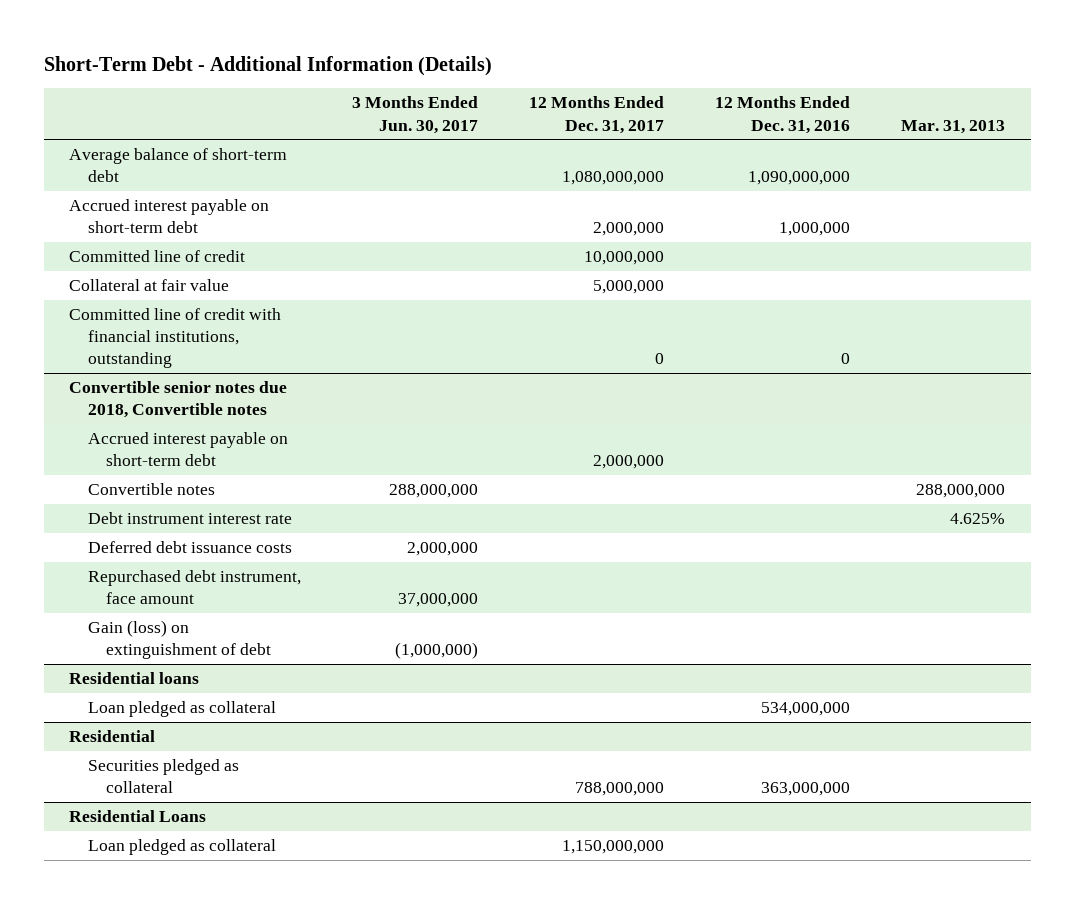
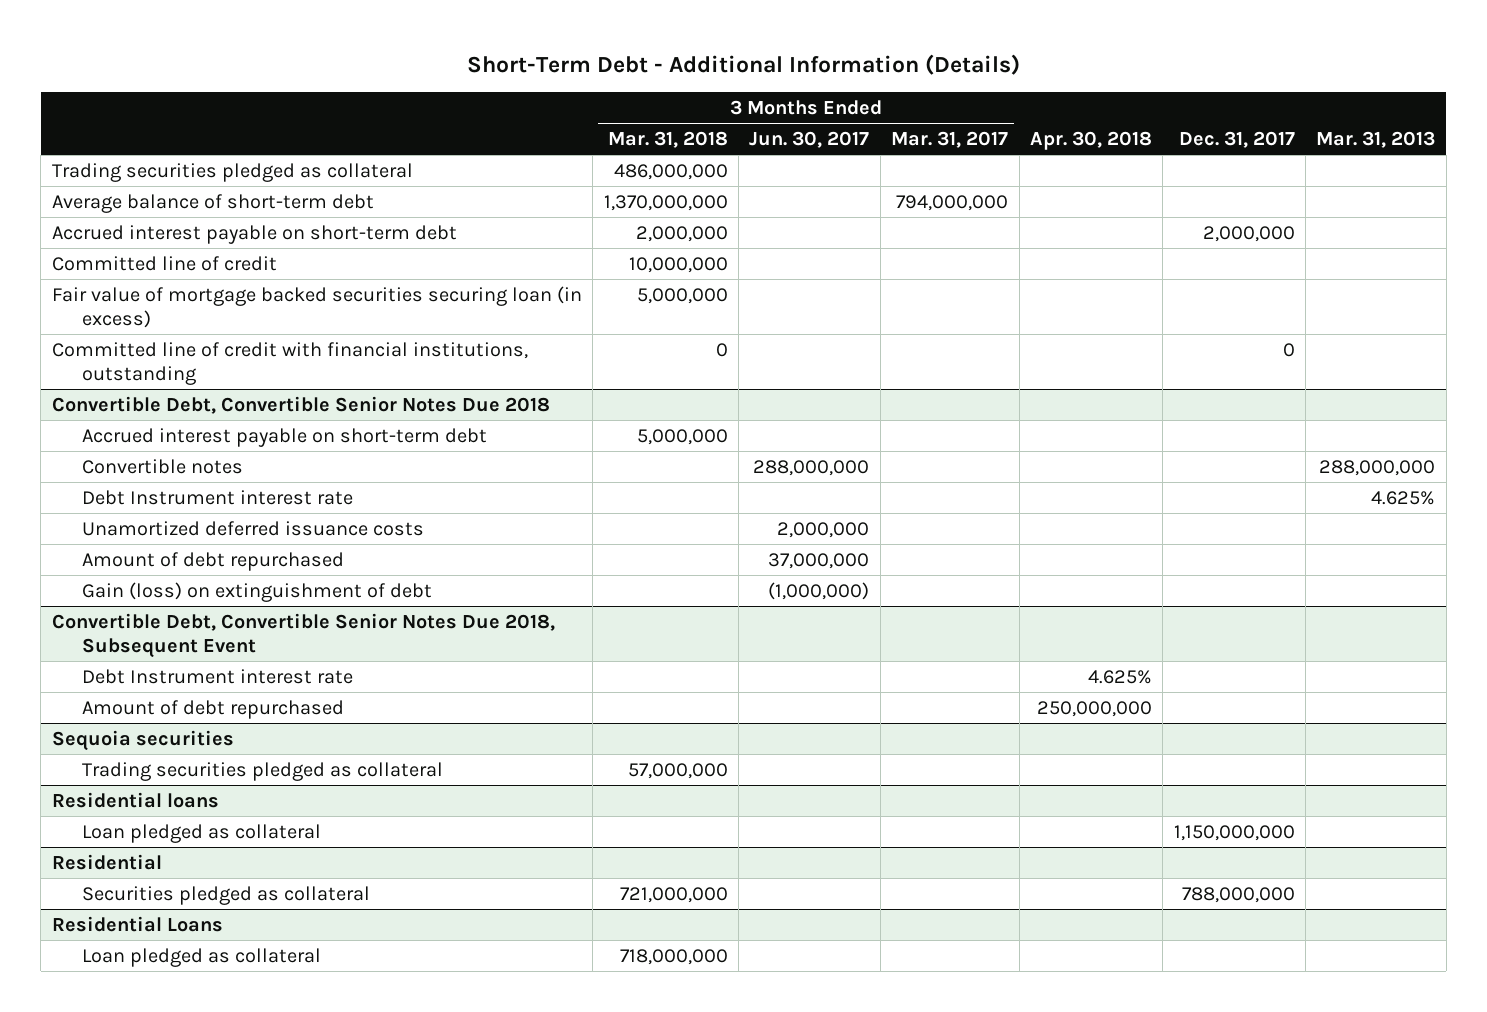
- | 3 Months Ended Jun. 30, 2017 | 12 Months Ended Dec. 31, 2017 | 12 Months Ended Dec. 31, 2016 | Mar. 31, 2013
+ | 3 Months Ended Mar. 31, 2018 | 3 Months Ended Jun. 30, 2017 | 3 Months Ended Mar. 31, 2017 | Apr. 30, 2018 | Dec. 31, 2017 | Mar. 31, 2013
+ Trading securities pledged as collateral | 486,000,000 | | | | |
- Collateral at fair value | | 5,000,000 | |
+ Fair value of mortgage backed securities securing loan (in excess) | 5,000,000 | | | | |
- Convertible senior notes due 2018, Convertible notes
+ Convertible Debt, Convertible Senior Notes Due 2018
- Debt instrument interest rate | | | | 4.625%
- Deferred debt issuance costs | 2,000,000 | | |
- Repurchased debt instrument, face amount | 37,000,000 | | |
+ Debt Instrument interest rate | | | | | | 4.625%
+ Unamortized deferred issuance costs | | 2,000,000 | | | |
+ Amount of debt repurchased | | 37,000,000 | | | |
+ Convertible Debt, Convertible Senior Notes Due 2018, Subsequent Event
+ Debt Instrument interest rate | | | | 4.625% | |
+ Amount of debt repurchased | | | | 250,000,000 | |
+ Sequoia securities
+ Trading securities pledged as collateral | 57,000,000 | | | | |

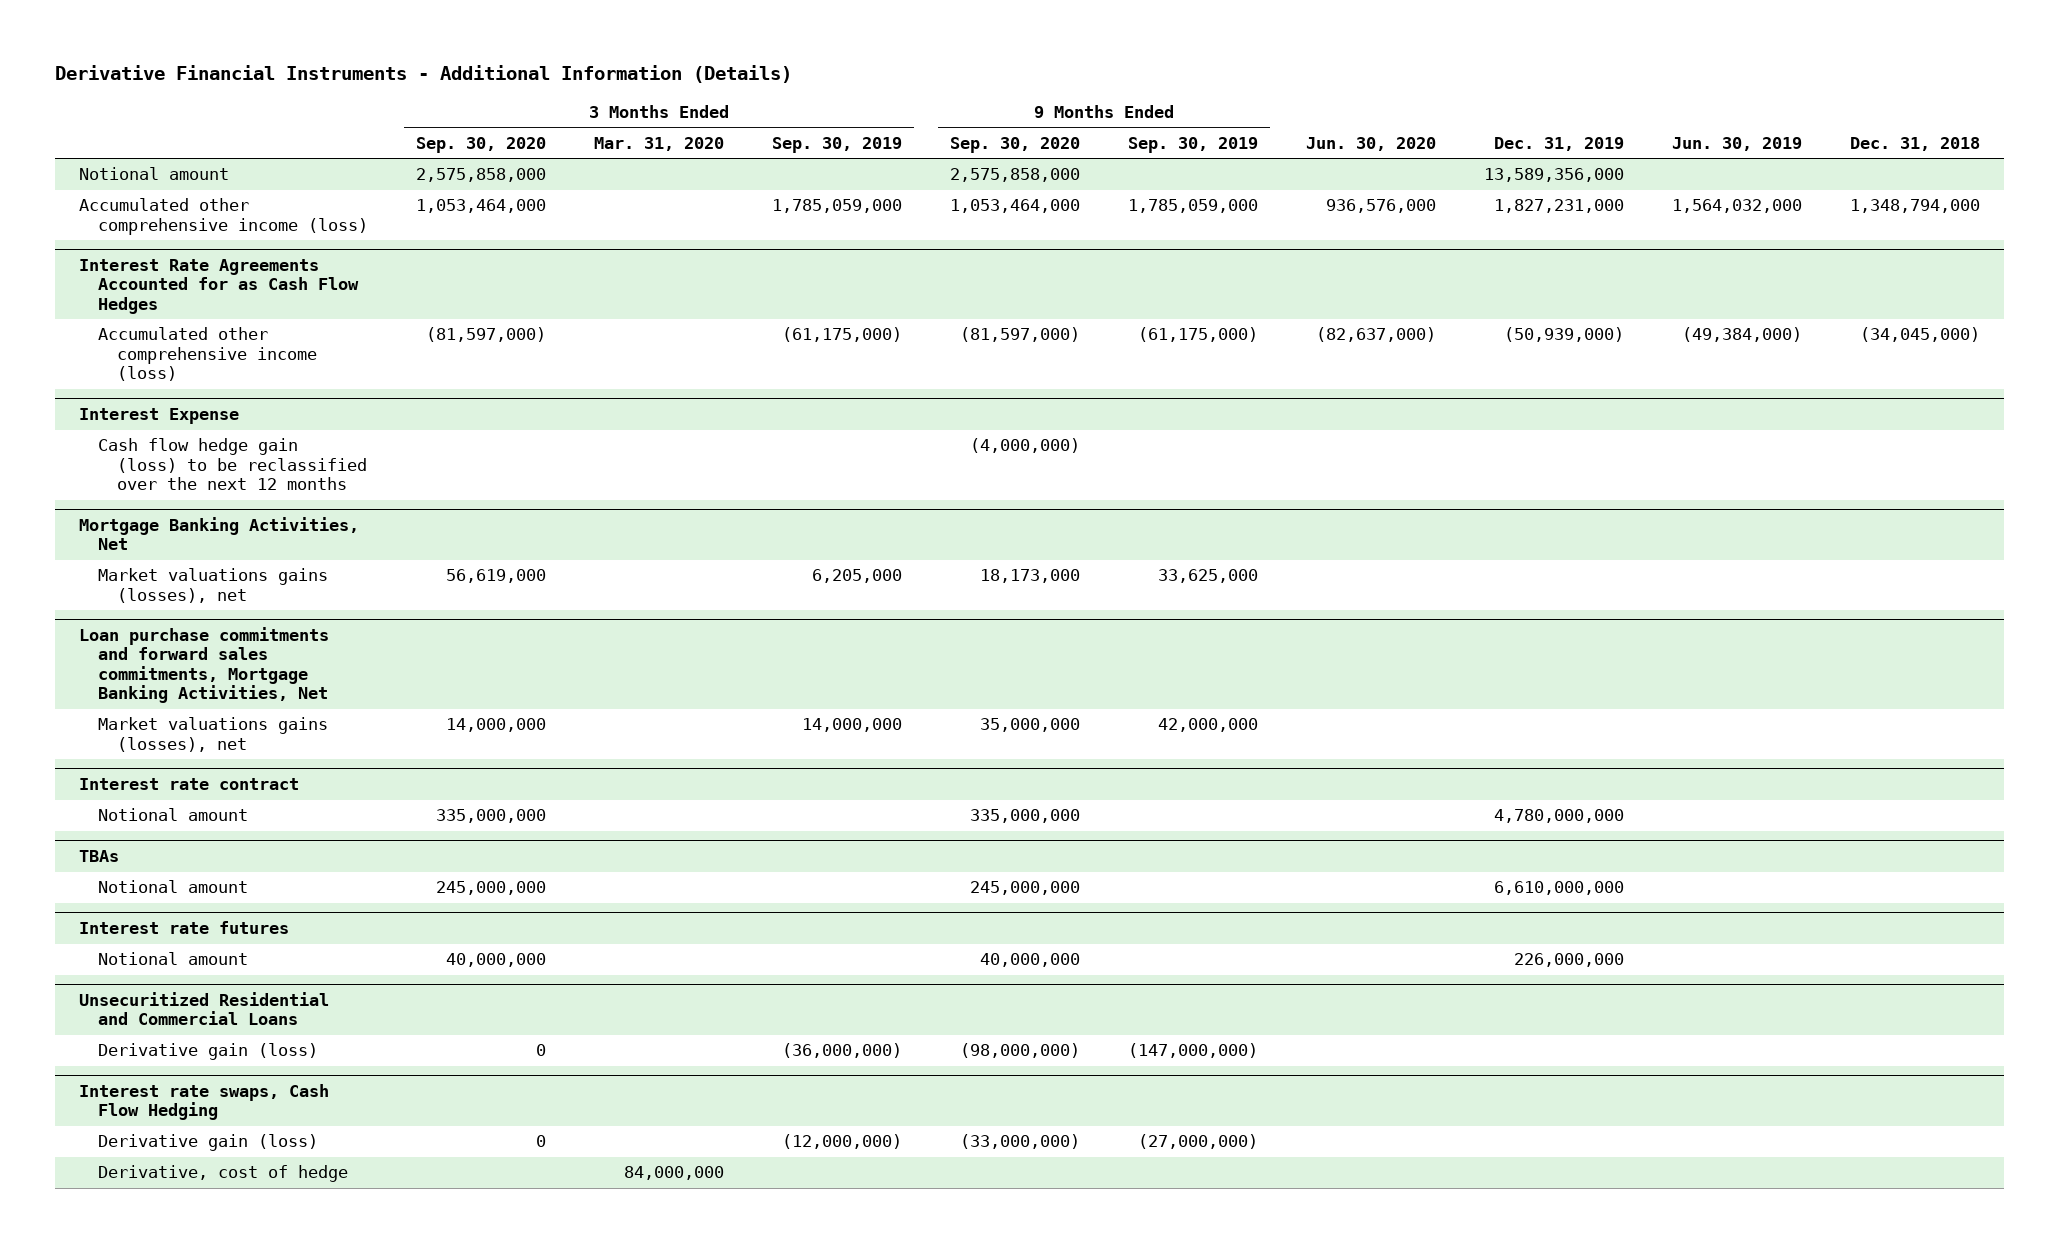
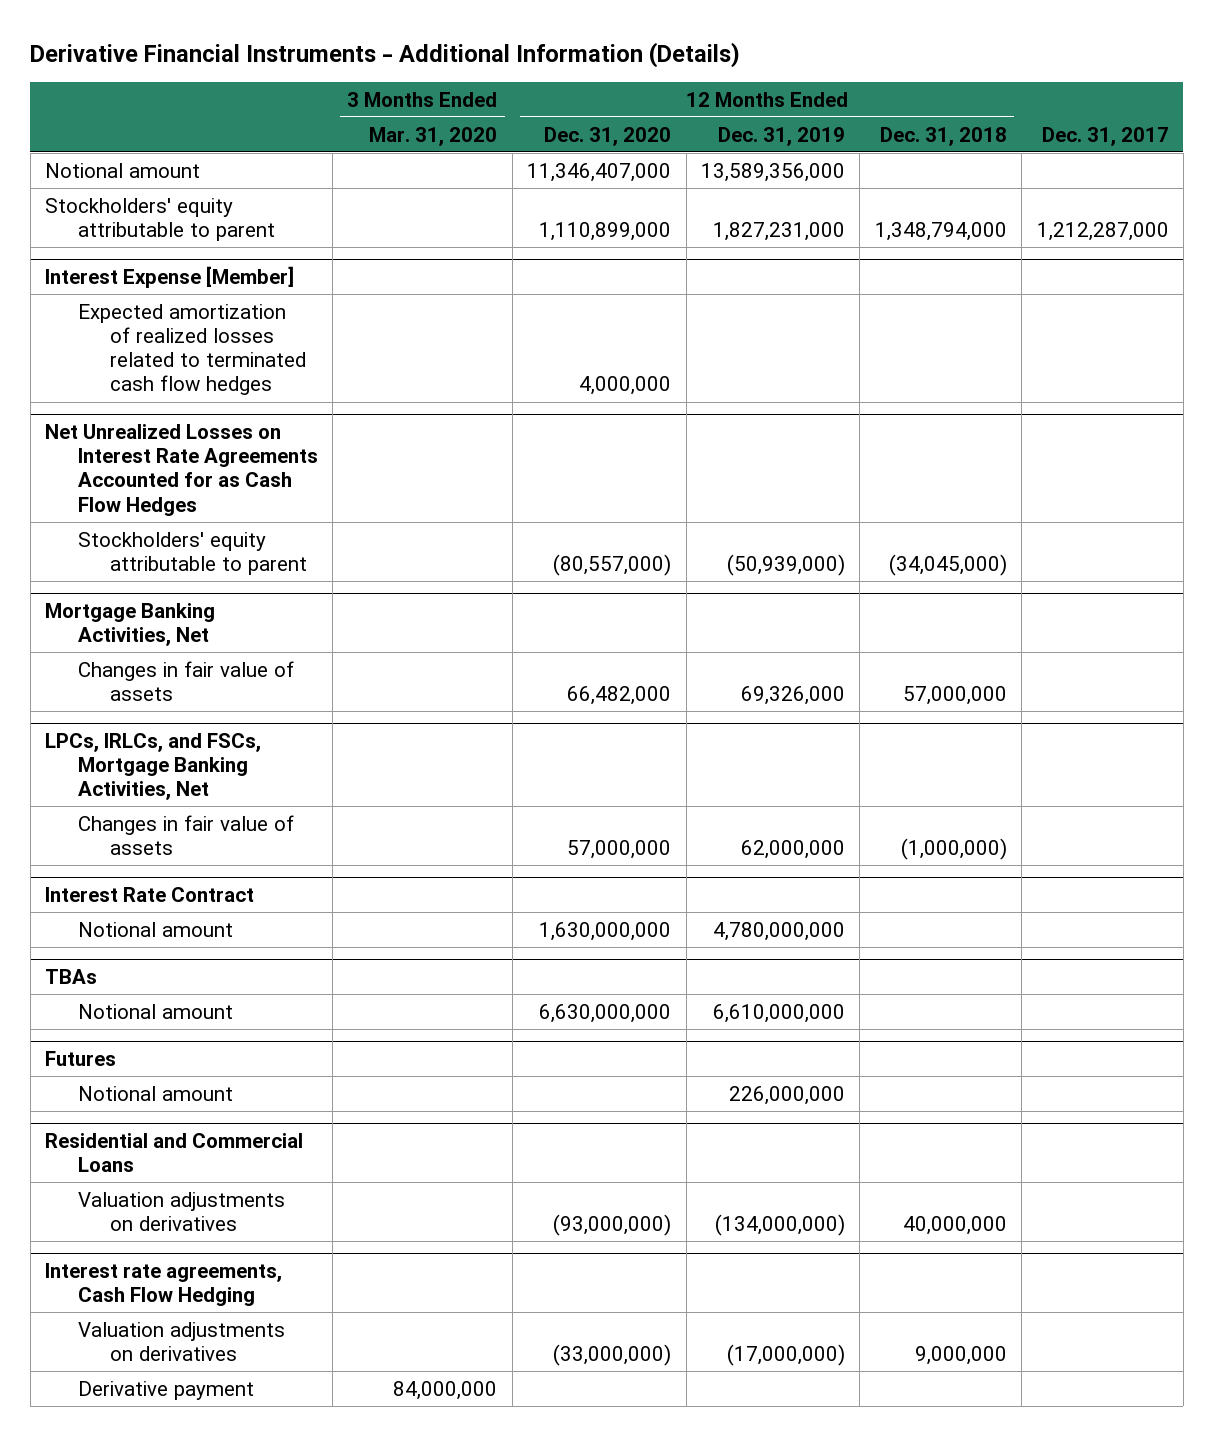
- | 3 Months Ended Sep. 30, 2020 | 3 Months Ended Mar. 31, 2020 | 3 Months Ended Sep. 30, 2019 | 9 Months Ended Sep. 30, 2020 | 9 Months Ended Sep. 30, 2019 | Jun. 30, 2020 | Dec. 31, 2019 | Jun. 30, 2019 | Dec. 31, 2018
+ | 3 Months Ended Mar. 31, 2020 | 12 Months Ended Dec. 31, 2020 | 12 Months Ended Dec. 31, 2019 | 12 Months Ended Dec. 31, 2018 | Dec. 31, 2017
- Accumulated other comprehensive income (loss) | 1,053,464,000 | | 1,785,059,000 | 1,053,464,000 | 1,785,059,000 | 936,576,000 | 1,827,231,000 | 1,564,032,000 | 1,348,794,000
- Interest Rate Agreements Accounted for as Cash Flow Hedges
- Accumulated other comprehensive income (loss) | (81,597,000) | | (61,175,000) | (81,597,000) | (61,175,000) | (82,637,000) | (50,939,000) | (49,384,000) | (34,045,000)
- Interest Expense
- Cash flow hedge gain (loss) to be reclassified over the next 12 months | | | | (4,000,000) | | | | |
+ Stockholders' equity attributable to parent | | 1,110,899,000 | 1,827,231,000 | 1,348,794,000 | 1,212,287,000
+ Interest Expense [Member]
+ Expected amortization of realized losses related to terminated cash flow hedges | | 4,000,000 | | |
+ Net Unrealized Losses on Interest Rate Agreements Accounted for as Cash Flow Hedges
+ Stockholders' equity attributable to parent | | (80,557,000) | (50,939,000) | (34,045,000) |
@ Mortgage Banking Activities, Net
- Market valuations gains (losses), net | 56,619,000 | | 6,205,000 | 18,173,000 | 33,625,000 | | | |
- Loan purchase commitments and forward sales commitments, Mortgage Banking Activities, Net
- Market valuations gains (losses), net | 14,000,000 | | 14,000,000 | 35,000,000 | 42,000,000 | | | |
- Interest rate contract
@ Mortgage Banking Activities, Net
+ Changes in fair value of assets | | 66,482,000 | 69,326,000 | 57,000,000 |
+ LPCs, IRLCs, and FSCs, Mortgage Banking Activities, Net
+ Changes in fair value of assets | | 57,000,000 | 62,000,000 | (1,000,000) |
+ Interest Rate Contract
- Interest rate futures
+ Futures
- Unsecuritized Residential and Commercial Loans
- Derivative gain (loss) | 0 | | (36,000,000) | (98,000,000) | (147,000,000) | | | |
- Interest rate swaps, Cash Flow Hedging
- Derivative gain (loss) | 0 | | (12,000,000) | (33,000,000) | (27,000,000) | | | |
- Derivative, cost of hedge | | 84,000,000 | | | | | | |
+ Residential and Commercial Loans
+ Valuation adjustments on derivatives | | (93,000,000) | (134,000,000) | 40,000,000 |
+ Interest rate agreements, Cash Flow Hedging
+ Valuation adjustments on derivatives | | (33,000,000) | (17,000,000) | 9,000,000 |
+ Derivative payment | 84,000,000 | | | |

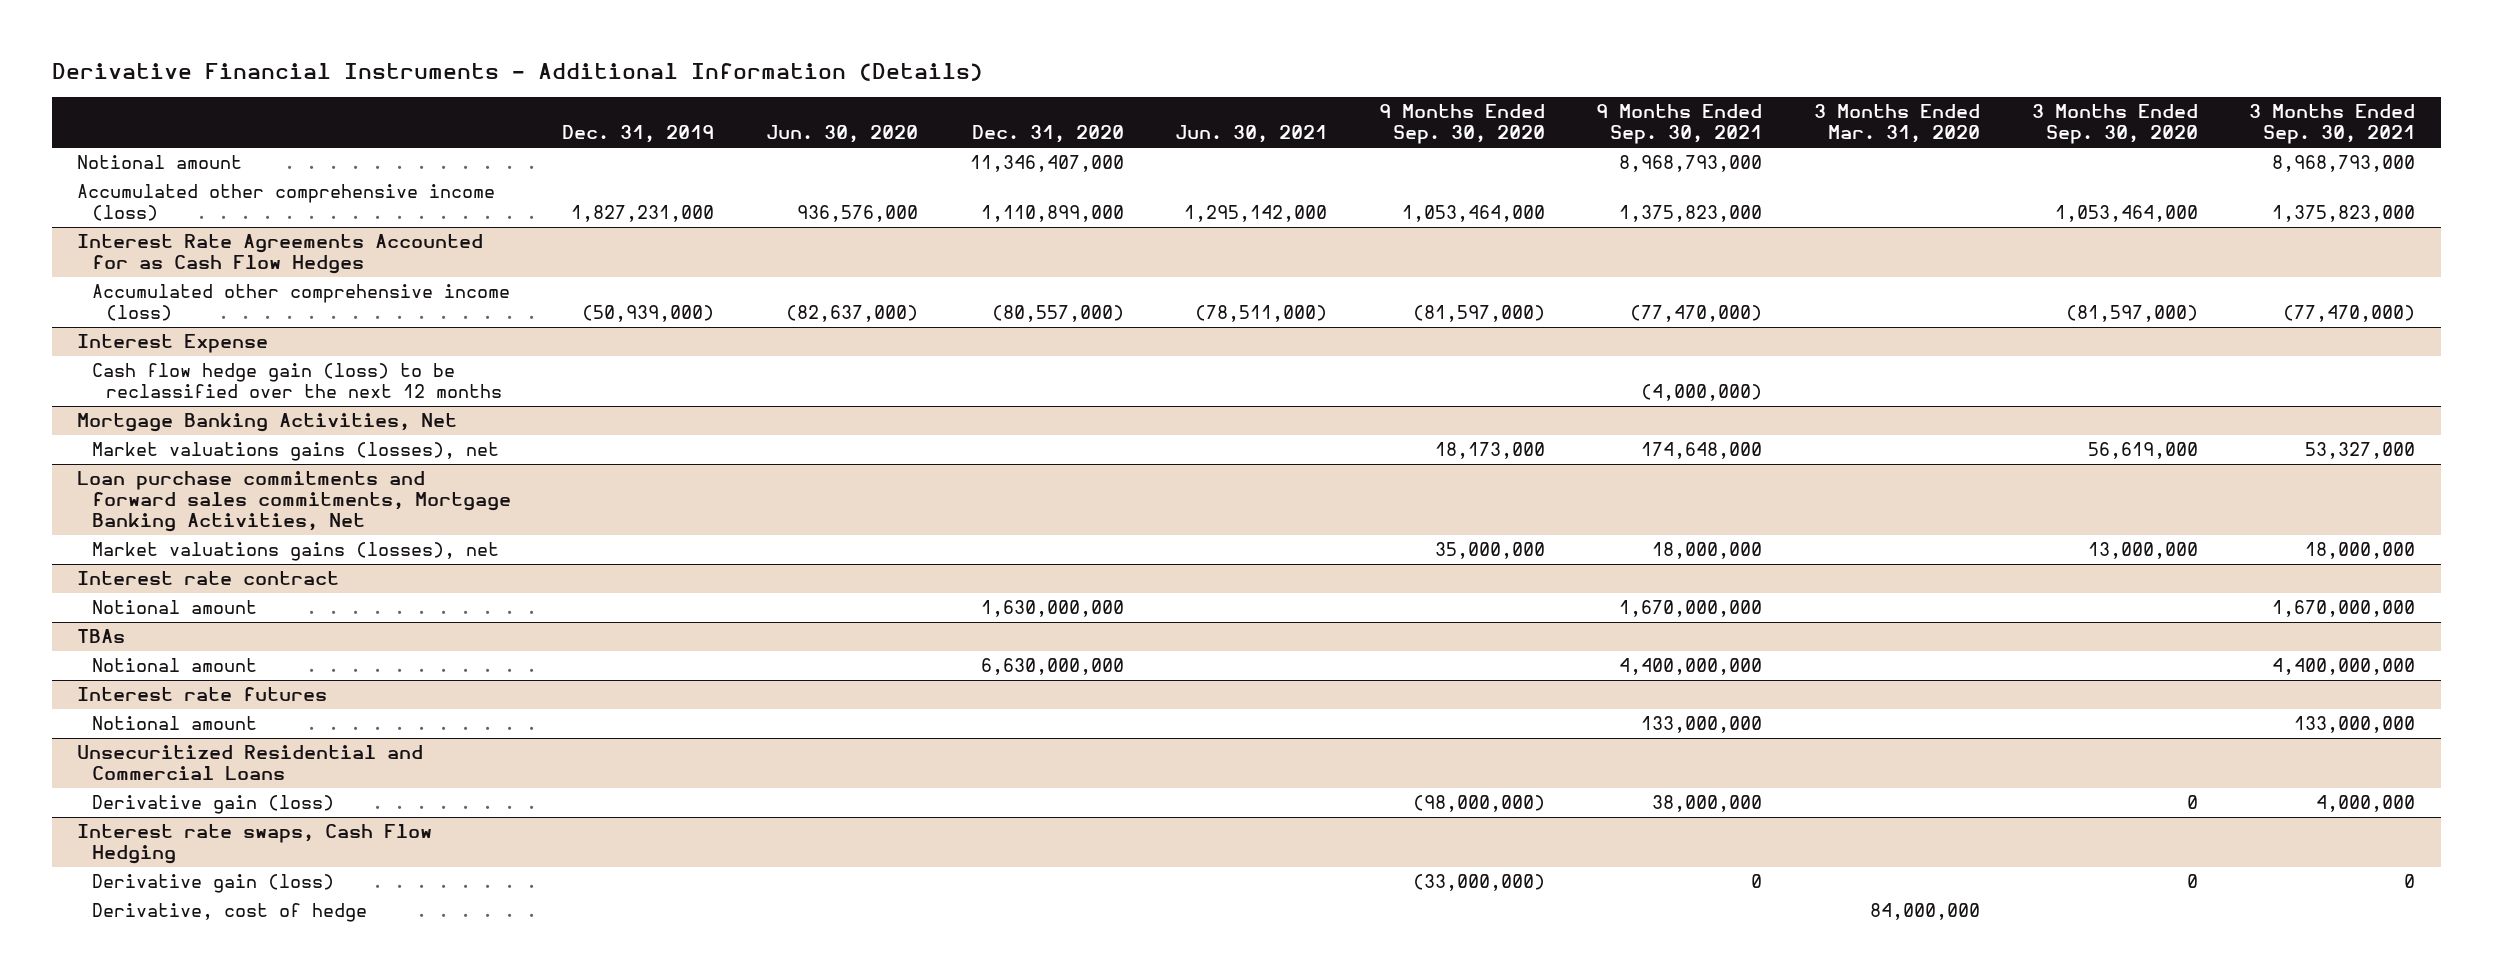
- | 3 Months Ended Mar. 31, 2020 | 12 Months Ended Dec. 31, 2020 | 12 Months Ended Dec. 31, 2019 | 12 Months Ended Dec. 31, 2018 | Dec. 31, 2017
+ | Dec. 31, 2019 | Jun. 30, 2020 | Dec. 31, 2020 | Jun. 30, 2021 | 9 Months Ended Sep. 30, 2020 | 9 Months Ended Sep. 30, 2021 | 3 Months Ended Mar. 31, 2020 | 3 Months Ended Sep. 30, 2020 | 3 Months Ended Sep. 30, 2021
- Stockholders' equity attributable to parent | | 1,110,899,000 | 1,827,231,000 | 1,348,794,000 | 1,212,287,000
- Interest Expense [Member]
- Expected amortization of realized losses related to terminated cash flow hedges | | 4,000,000 | | |
- Net Unrealized Losses on Interest Rate Agreements Accounted for as Cash Flow Hedges
- Stockholders' equity attributable to parent | | (80,557,000) | (50,939,000) | (34,045,000) |
+ Accumulated other comprehensive income (loss) | 1,827,231,000 | 936,576,000 | 1,110,899,000 | 1,295,142,000 | 1,053,464,000 | 1,375,823,000 | | 1,053,464,000 | 1,375,823,000
+ Interest Rate Agreements Accounted for as Cash Flow Hedges
+ Accumulated other comprehensive income (loss) | (50,939,000) | (82,637,000) | (80,557,000) | (78,511,000) | (81,597,000) | (77,470,000) | | (81,597,000) | (77,470,000)
+ Interest Expense
+ Cash flow hedge gain (loss) to be reclassified over the next 12 months | | | | | | (4,000,000) | | |
@ Mortgage Banking Activities, Net
- Changes in fair value of assets | | 66,482,000 | 69,326,000 | 57,000,000 |
- LPCs, IRLCs, and FSCs, Mortgage Banking Activities, Net
- Changes in fair value of assets | | 57,000,000 | 62,000,000 | (1,000,000) |
- Interest Rate Contract
@ Mortgage Banking Activities, Net
+ Market valuations gains (losses), net | | | | | 18,173,000 | 174,648,000 | | 56,619,000 | 53,327,000
+ Loan purchase commitments and forward sales commitments, Mortgage Banking Activities, Net
+ Market valuations gains (losses), net | | | | | 35,000,000 | 18,000,000 | | 13,000,000 | 18,000,000
+ Interest rate contract
- Futures
+ Interest rate futures
- Residential and Commercial Loans
- Valuation adjustments on derivatives | | (93,000,000) | (134,000,000) | 40,000,000 |
- Interest rate agreements, Cash Flow Hedging
- Valuation adjustments on derivatives | | (33,000,000) | (17,000,000) | 9,000,000 |
- Derivative payment | 84,000,000 | | | |
+ Unsecuritized Residential and Commercial Loans
+ Derivative gain (loss) | | | | | (98,000,000) | 38,000,000 | | 0 | 4,000,000
+ Interest rate swaps, Cash Flow Hedging
+ Derivative gain (loss) | | | | | (33,000,000) | 0 | | 0 | 0
+ Derivative, cost of hedge | | | | | | | 84,000,000 | |

